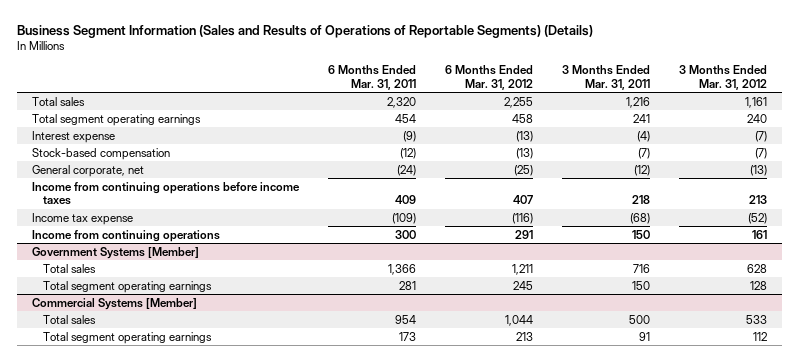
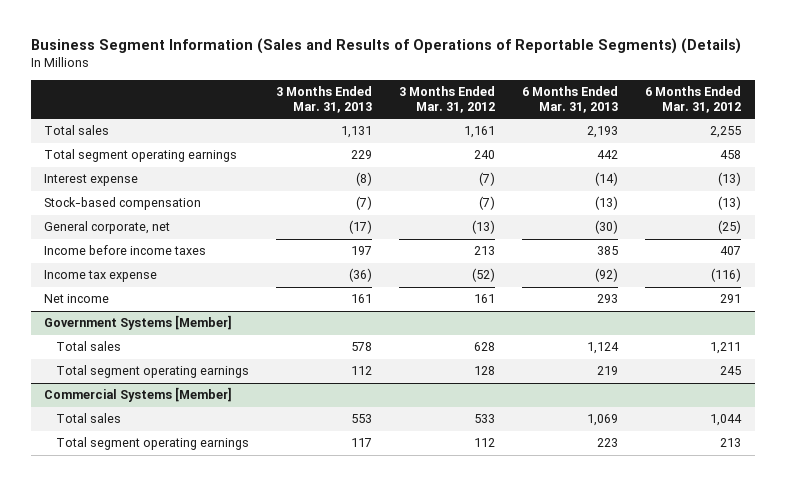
- | 6 Months Ended Mar. 31, 2011 | 6 Months Ended Mar. 31, 2012 | 3 Months Ended Mar. 31, 2011 | 3 Months Ended Mar. 31, 2012
+ | 3 Months Ended Mar. 31, 2013 | 3 Months Ended Mar. 31, 2012 | 6 Months Ended Mar. 31, 2013 | 6 Months Ended Mar. 31, 2012
- Income from continuing operations before income taxes | 409 | 407 | 218 | 213
+ Income before income taxes | 197 | 213 | 385 | 407
- Income from continuing operations | 300 | 291 | 150 | 161
+ Net income | 161 | 161 | 293 | 291

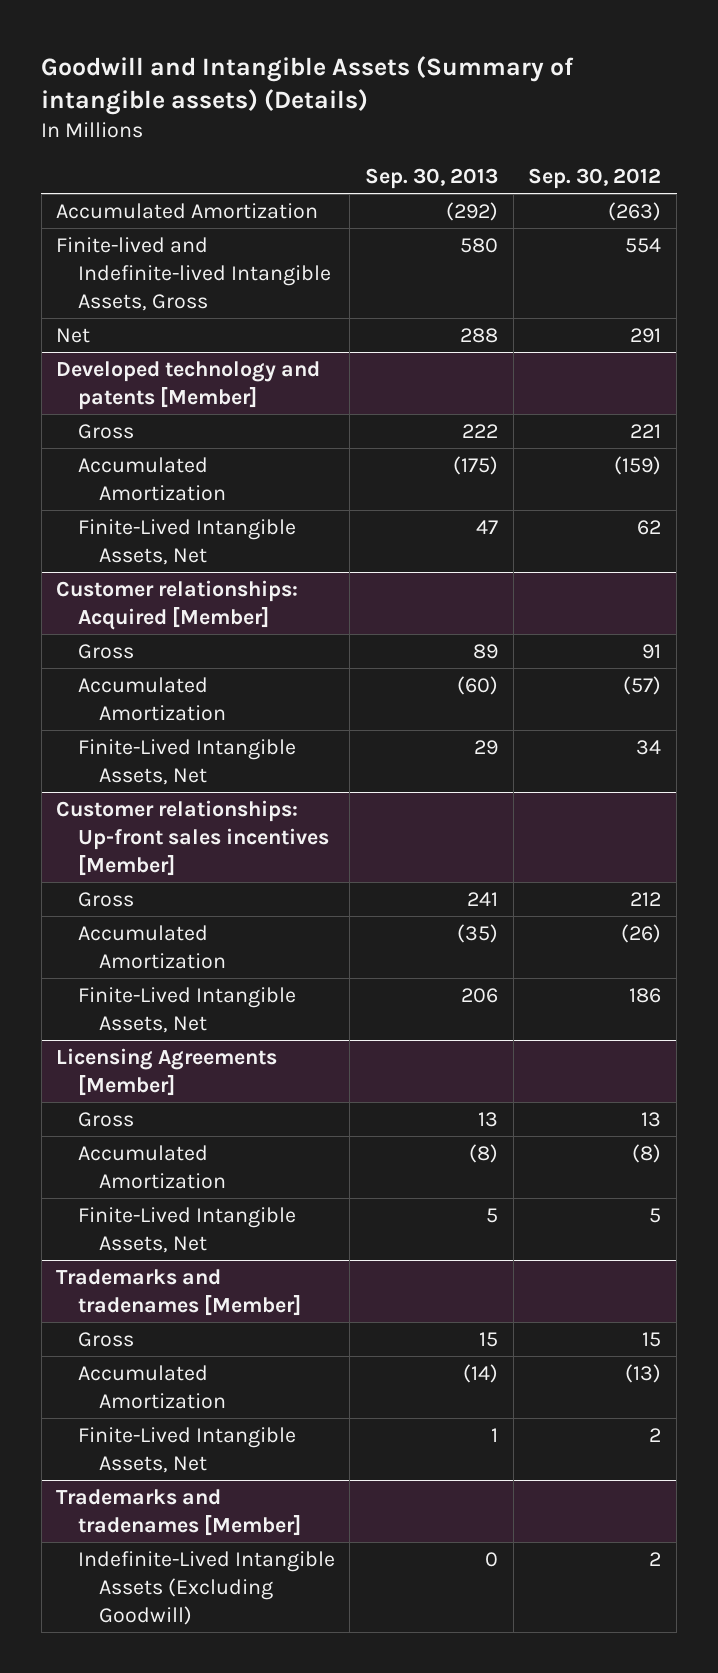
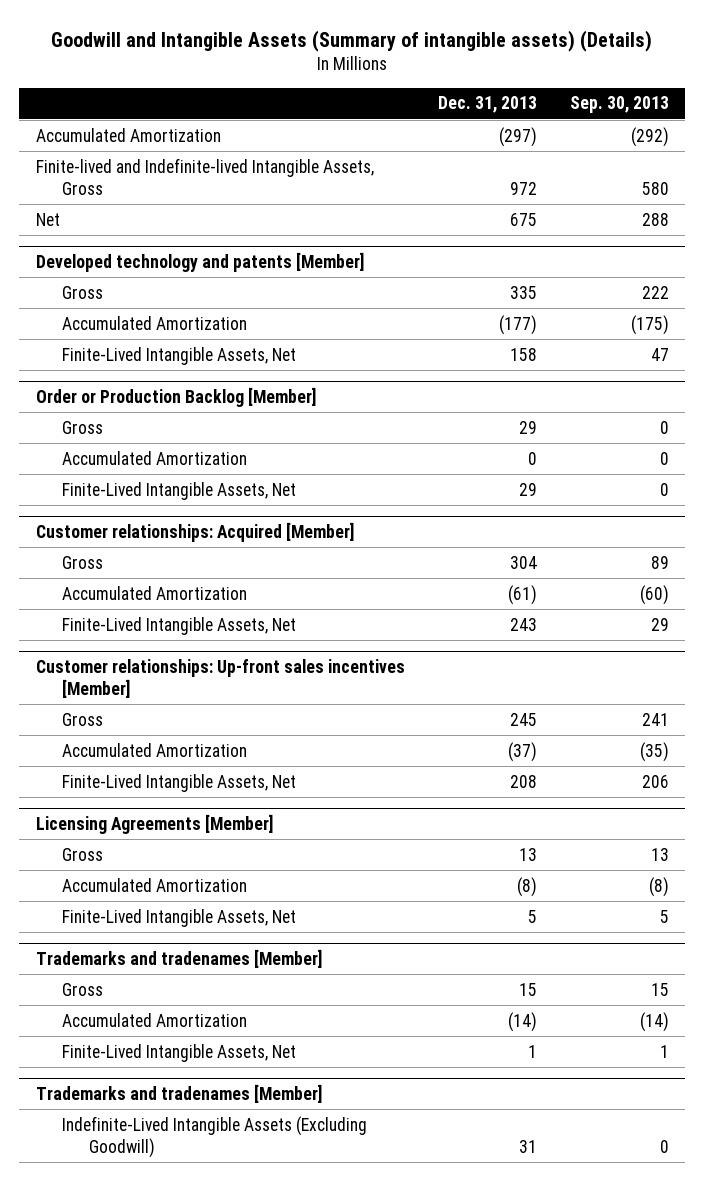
- | Sep. 30, 2013 | Sep. 30, 2012
+ | Dec. 31, 2013 | Sep. 30, 2013
+ Order or Production Backlog [Member]
+ Gross | 29 | 0
+ Accumulated Amortization | 0 | 0
+ Finite-Lived Intangible Assets, Net | 29 | 0

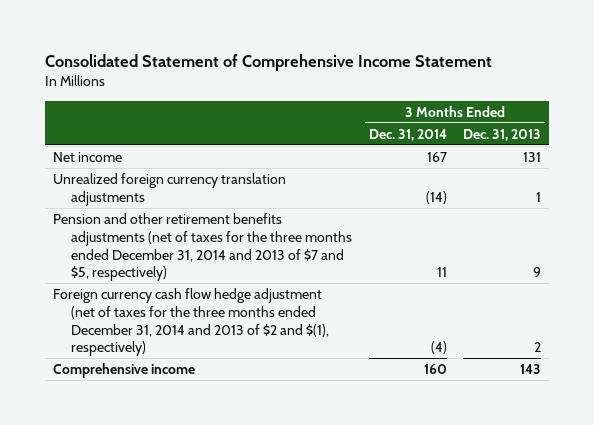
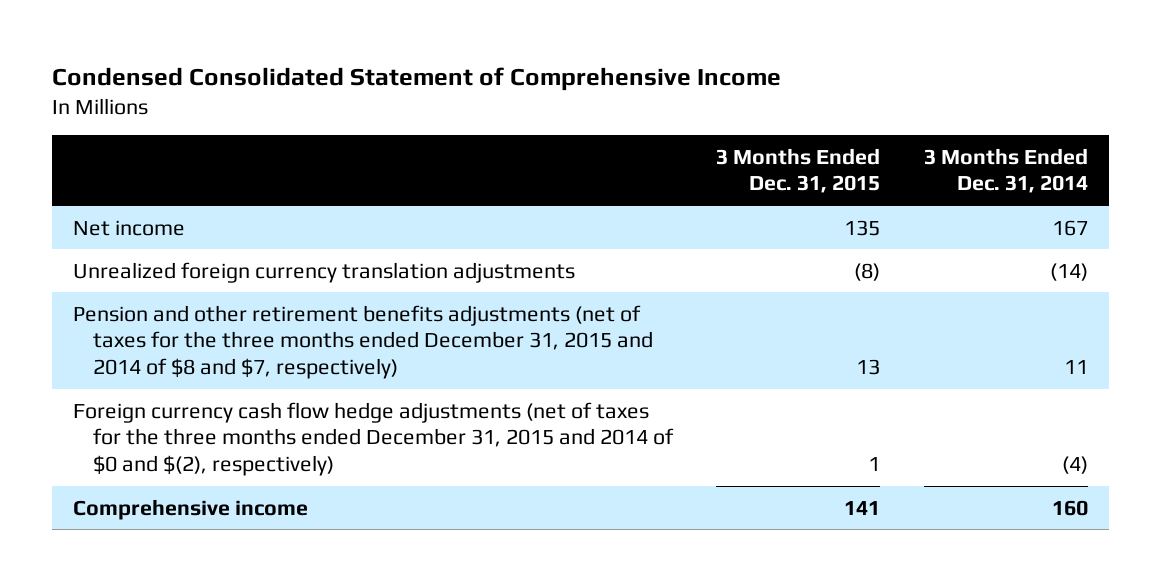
- Consolidated Statement of Comprehensive Income Statement
+ Condensed Consolidated Statement of Comprehensive Income
- | 3 Months Ended Dec. 31, 2014 | 3 Months Ended Dec. 31, 2013
+ | 3 Months Ended Dec. 31, 2015 | 3 Months Ended Dec. 31, 2014
- Pension and other retirement benefits adjustments (net of taxes for the three months ended December 31, 2014 and 2013 of $7 and $5, respectively) | 11 | 9
- Foreign currency cash flow hedge adjustment (net of taxes for the three months ended December 31, 2014 and 2013 of $2 and $(1), respectively) | (4) | 2
+ Pension and other retirement benefits adjustments (net of taxes for the three months ended December 31, 2015 and 2014 of $8 and $7, respectively) | 13 | 11
+ Foreign currency cash flow hedge adjustments (net of taxes for the three months ended December 31, 2015 and 2014 of $0 and $(2), respectively) | 1 | (4)

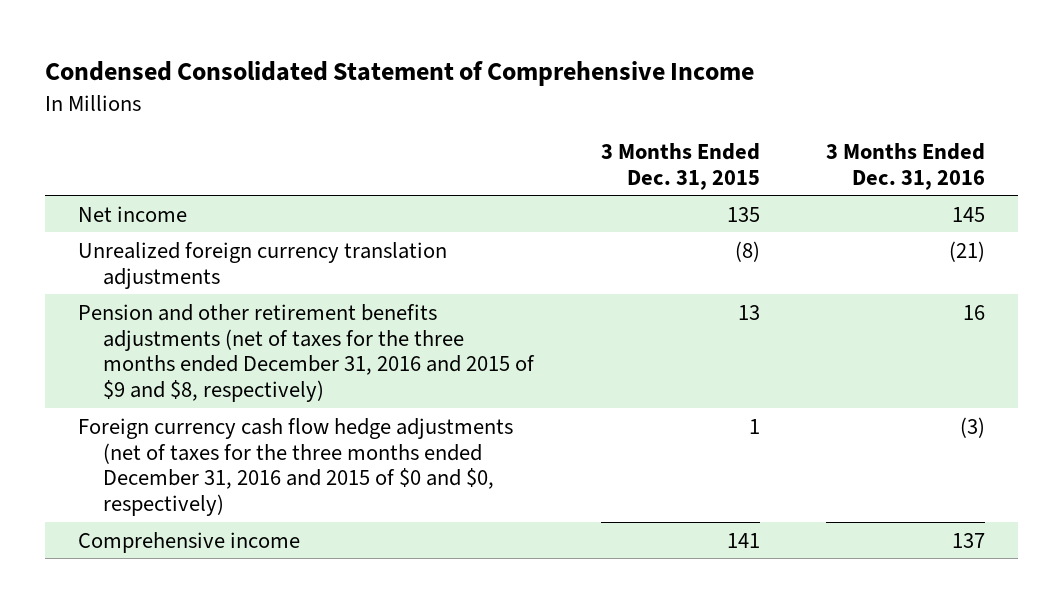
- | 3 Months Ended Dec. 31, 2015 | 3 Months Ended Dec. 31, 2014
+ | 3 Months Ended Dec. 31, 2015 | 3 Months Ended Dec. 31, 2016
- Pension and other retirement benefits adjustments (net of taxes for the three months ended December 31, 2015 and 2014 of $8 and $7, respectively) | 13 | 11
- Foreign currency cash flow hedge adjustments (net of taxes for the three months ended December 31, 2015 and 2014 of $0 and $(2), respectively) | 1 | (4)
+ Pension and other retirement benefits adjustments (net of taxes for the three months ended December 31, 2016 and 2015 of $9 and $8, respectively) | 13 | 16
+ Foreign currency cash flow hedge adjustments (net of taxes for the three months ended December 31, 2016 and 2015 of $0 and $0, respectively) | 1 | (3)

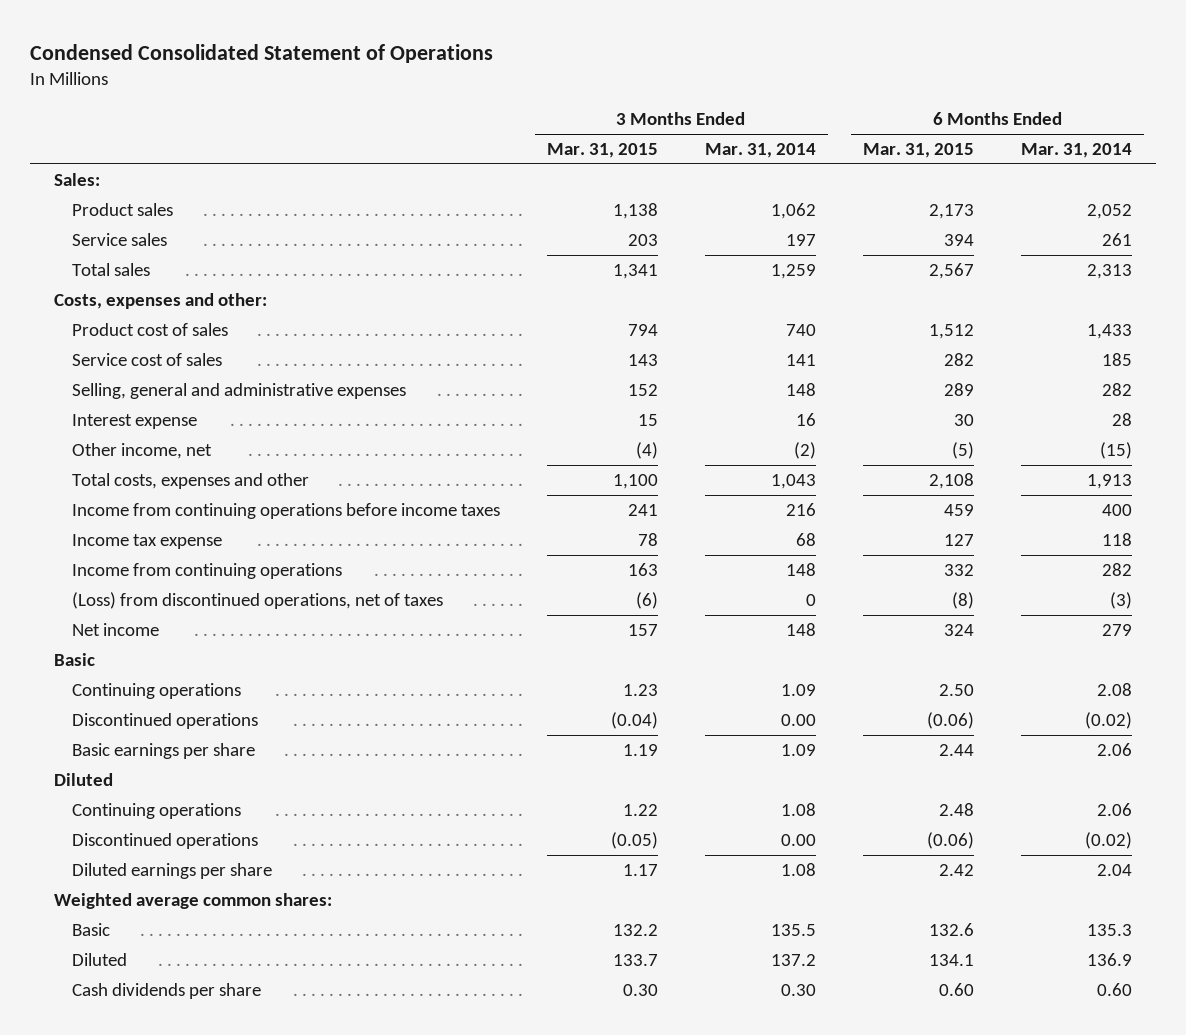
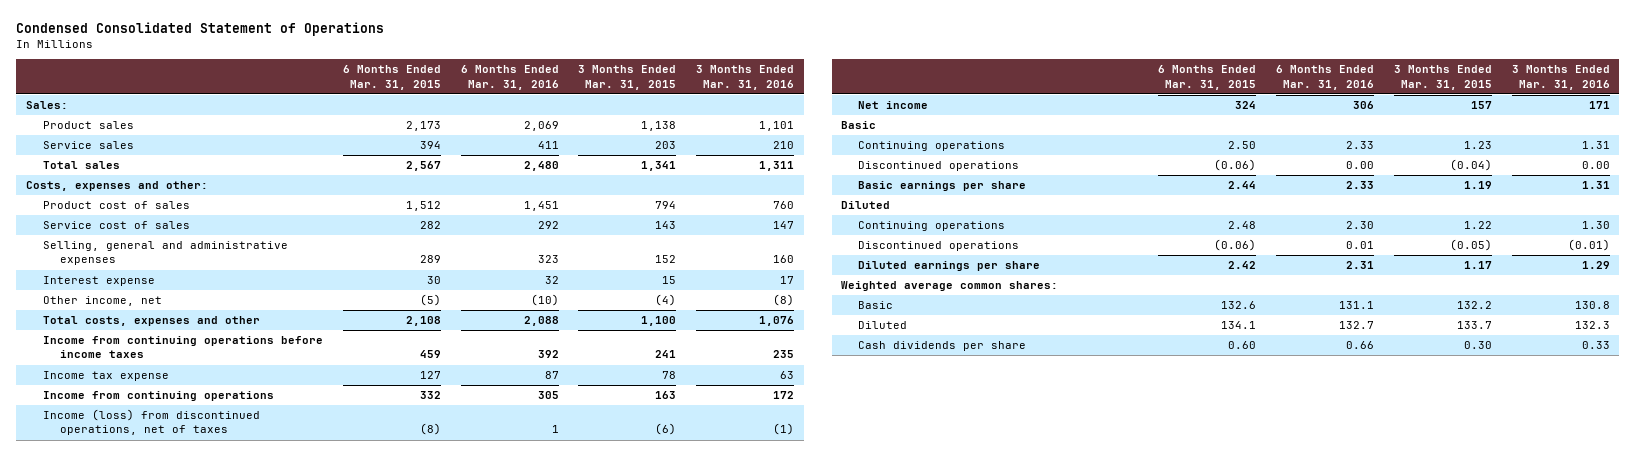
- | 3 Months Ended Mar. 31, 2015 | 3 Months Ended Mar. 31, 2014 | 6 Months Ended Mar. 31, 2015 | 6 Months Ended Mar. 31, 2014
+ | 6 Months Ended Mar. 31, 2015 | 6 Months Ended Mar. 31, 2016 | 3 Months Ended Mar. 31, 2015 | 3 Months Ended Mar. 31, 2016
- (Loss) from discontinued operations, net of taxes | (6) | 0 | (8) | (3)
+ Income (loss) from discontinued operations, net of taxes | (8) | 1 | (6) | (1)

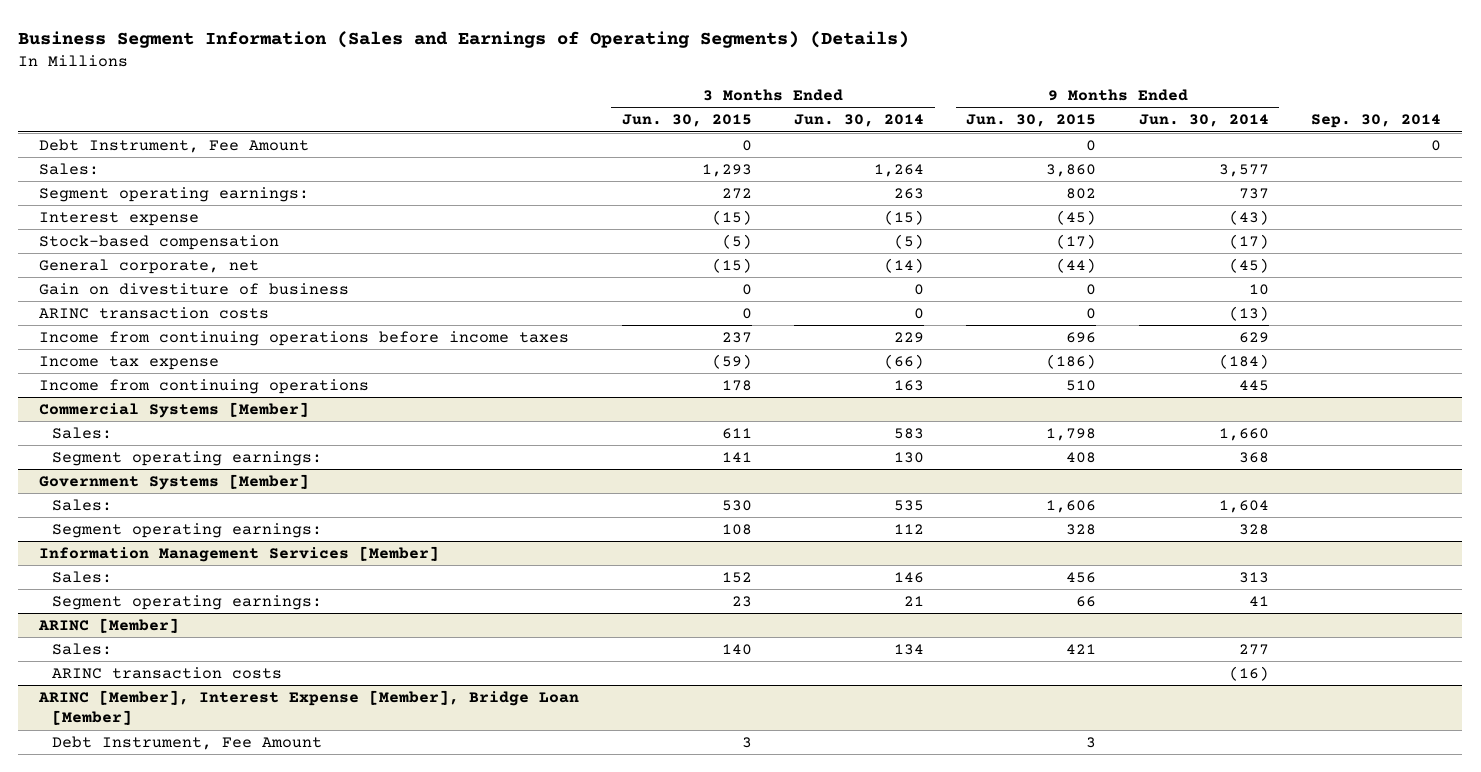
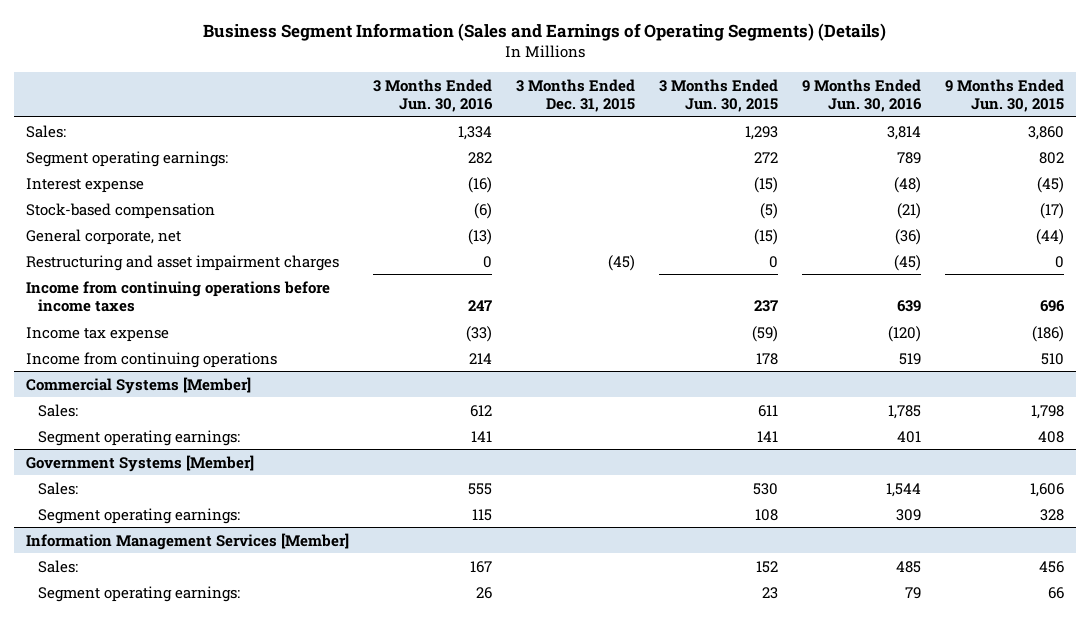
- | 3 Months Ended Jun. 30, 2015 | 3 Months Ended Jun. 30, 2014 | 9 Months Ended Jun. 30, 2015 | 9 Months Ended Jun. 30, 2014 | Sep. 30, 2014
+ | 3 Months Ended Jun. 30, 2016 | 3 Months Ended Dec. 31, 2015 | 3 Months Ended Jun. 30, 2015 | 9 Months Ended Jun. 30, 2016 | 9 Months Ended Jun. 30, 2015
- Debt Instrument, Fee Amount | 0 | | 0 | | 0
- Gain on divestiture of business | 0 | 0 | 0 | 10 |
- ARINC transaction costs | 0 | 0 | 0 | (13) |
+ Restructuring and asset impairment charges | 0 | (45) | 0 | (45) | 0
- ARINC [Member]
- Sales: | 140 | 134 | 421 | 277 |
- ARINC transaction costs | | | | (16) |
- ARINC [Member], Interest Expense [Member], Bridge Loan [Member]
- Debt Instrument, Fee Amount | 3 | | 3 | |

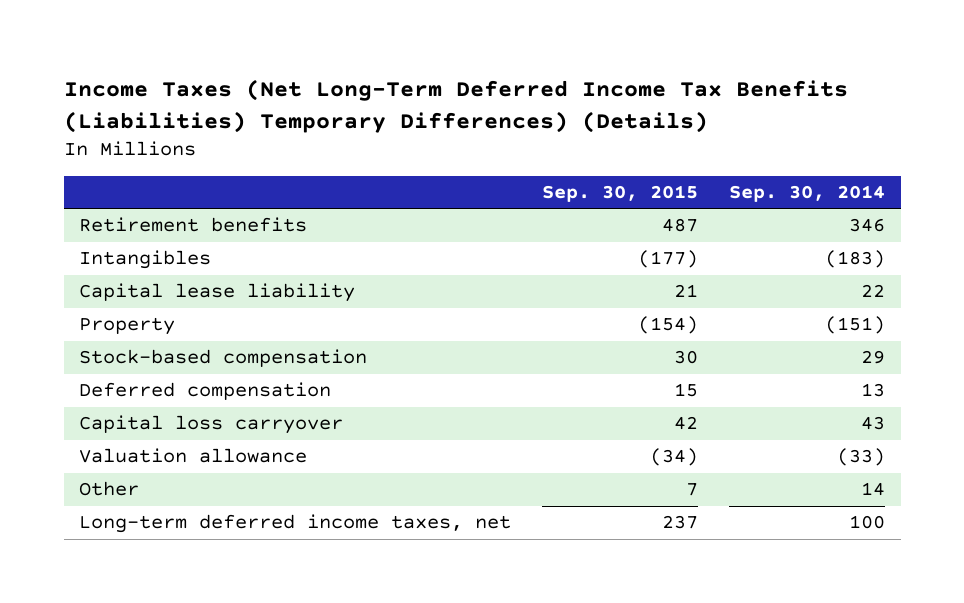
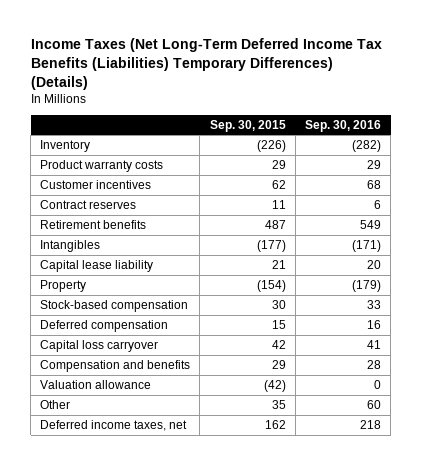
- | Sep. 30, 2015 | Sep. 30, 2014
+ | Sep. 30, 2015 | Sep. 30, 2016
+ Inventory | (226) | (282)
+ Product warranty costs | 29 | 29
+ Customer incentives | 62 | 68
+ Contract reserves | 11 | 6
- Valuation allowance | (34) | (33)
- Other | 7 | 14
- Long-term deferred income taxes, net | 237 | 100
+ Compensation and benefits | 29 | 28
+ Valuation allowance | (42) | 0
+ Other | 35 | 60
+ Deferred income taxes, net | 162 | 218

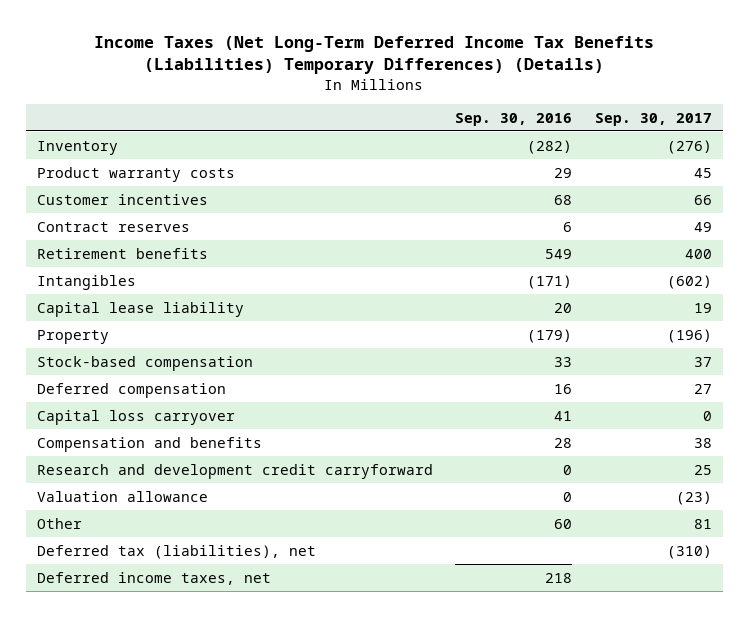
- | Sep. 30, 2015 | Sep. 30, 2016
+ | Sep. 30, 2016 | Sep. 30, 2017
+ Research and development credit carryforward | 0 | 25
+ Deferred tax (liabilities), net | | (310)

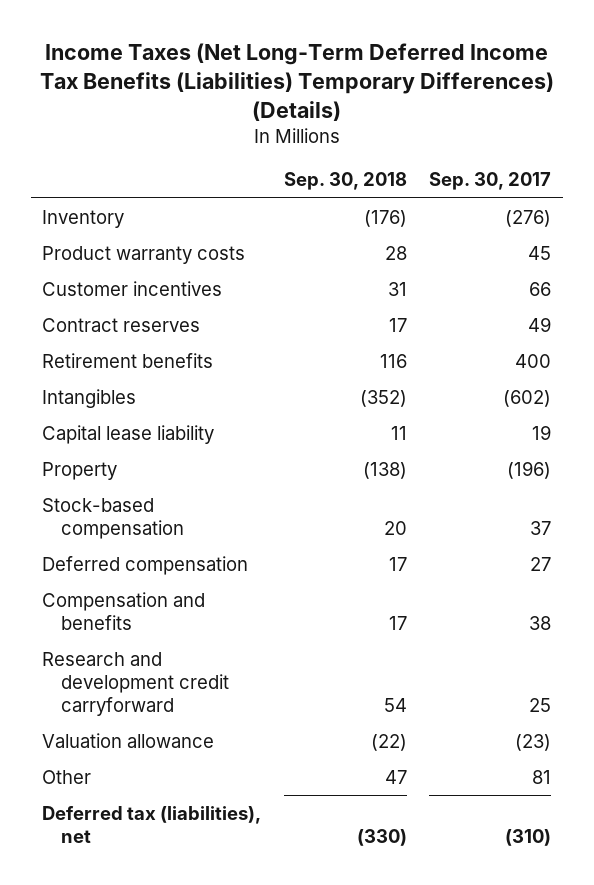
- | Sep. 30, 2016 | Sep. 30, 2017
+ | Sep. 30, 2018 | Sep. 30, 2017
- Capital loss carryover | 41 | 0
- Deferred income taxes, net | 218 |

